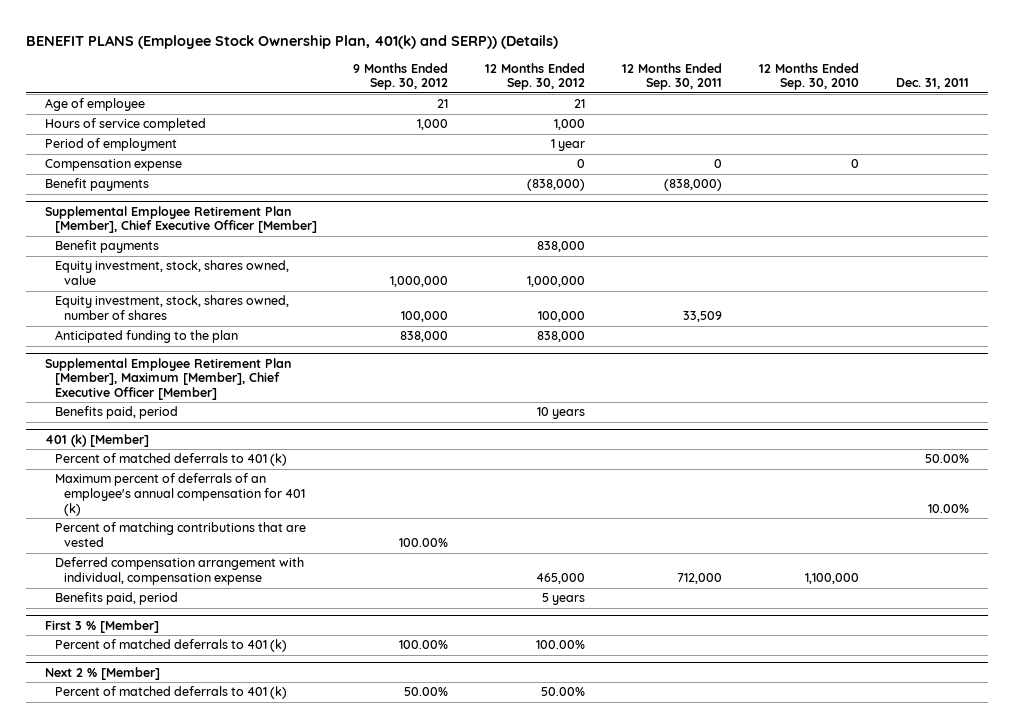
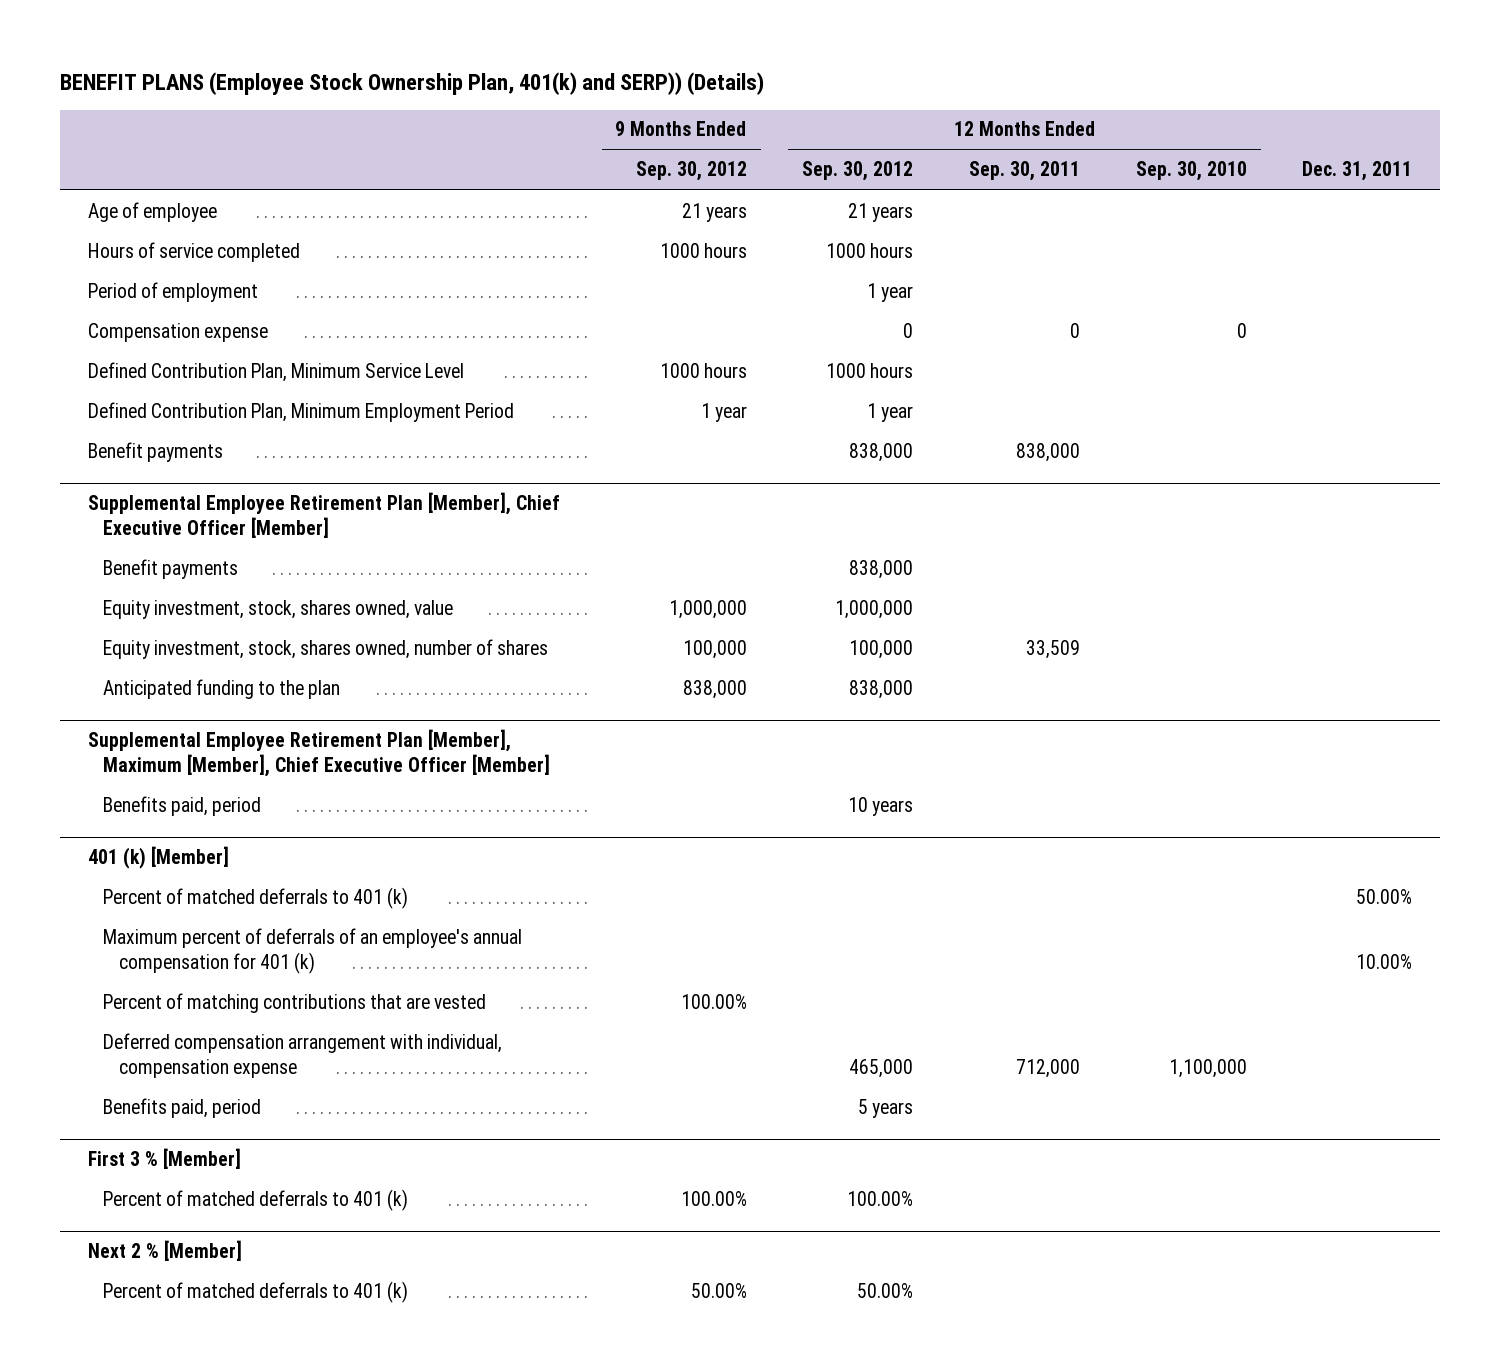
- Age of employee | 21 | 21 | | |
- Hours of service completed | 1,000 | 1,000 | | |
+ Age of employee | 21 years | 21 years | | |
+ Hours of service completed | 1000 hours | 1000 hours | | |
- Benefit payments | | (838,000) | (838,000) | |
+ Defined Contribution Plan, Minimum Service Level | 1000 hours | 1000 hours | | |
+ Defined Contribution Plan, Minimum Employment Period | 1 year | 1 year | | |
+ Benefit payments | | 838,000 | 838,000 | |

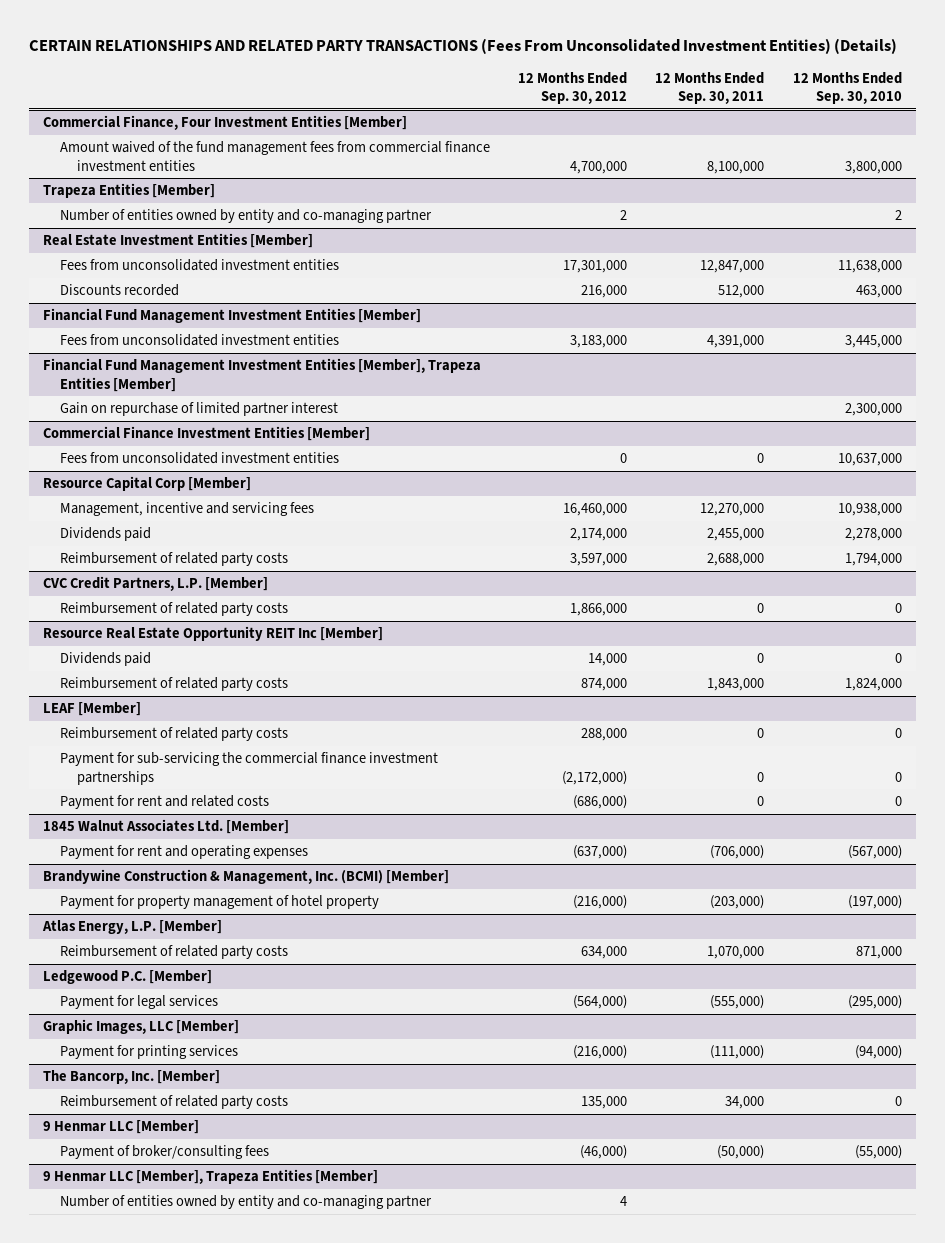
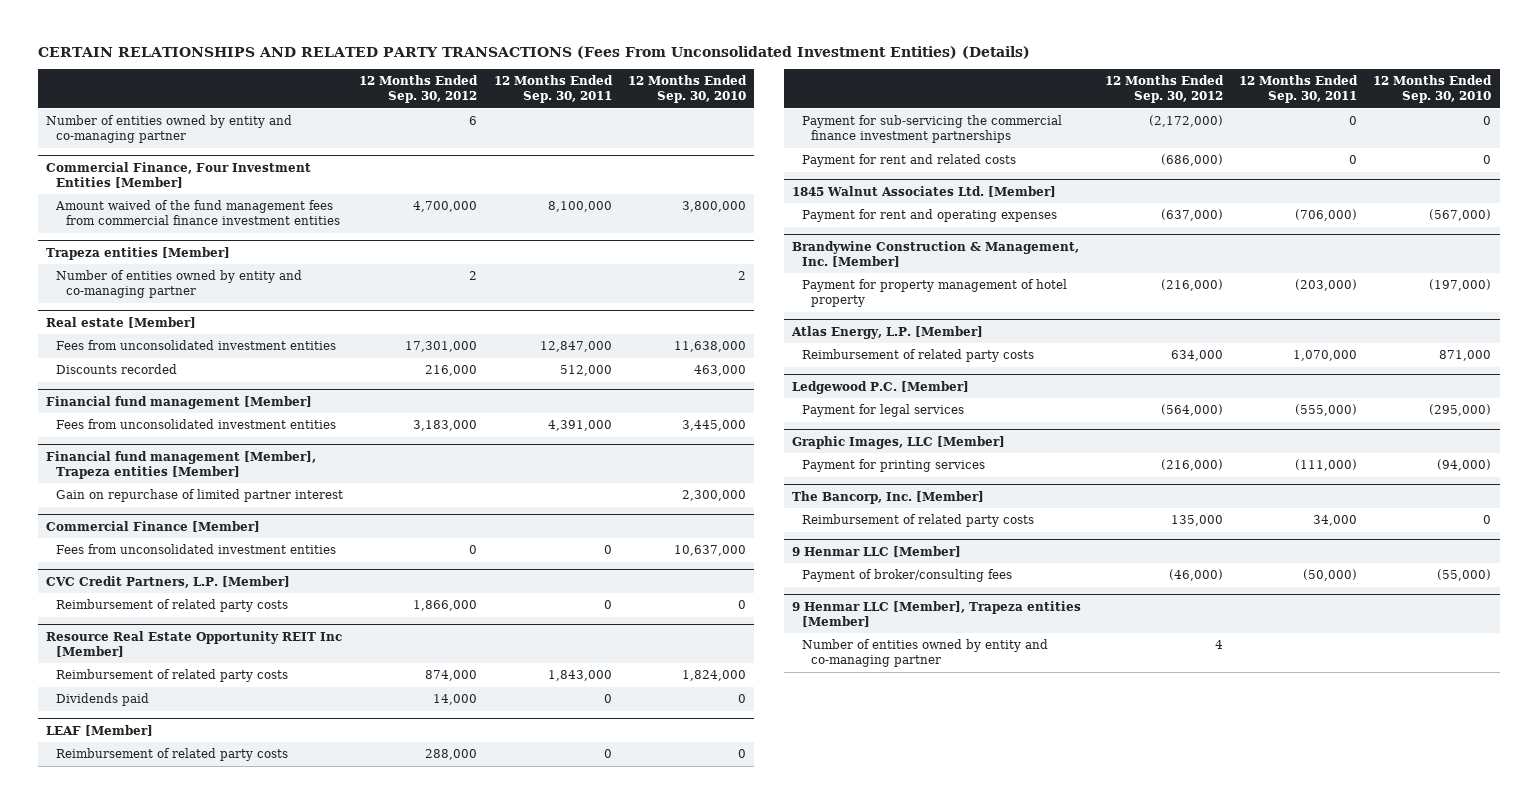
+ Number of entities owned by entity and co-managing partner | 6 | |
- Trapeza Entities [Member]
+ Trapeza entities [Member]
- Real Estate Investment Entities [Member]
+ Real estate [Member]
- Financial Fund Management Investment Entities [Member]
+ Financial fund management [Member]
- Financial Fund Management Investment Entities [Member], Trapeza Entities [Member]
+ Financial fund management [Member], Trapeza entities [Member]
- Commercial Finance Investment Entities [Member]
+ Commercial Finance [Member]
- Resource Capital Corp [Member]
- Management, incentive and servicing fees | 16,460,000 | 12,270,000 | 10,938,000
- Dividends paid | 2,174,000 | 2,455,000 | 2,278,000
- Reimbursement of related party costs | 3,597,000 | 2,688,000 | 1,794,000
@ Resource Real Estate Opportunity REIT Inc [Member]
moved down: Dividends paid | 14,000 | 0 | 0
- Brandywine Construction & Management, Inc. (BCMI) [Member]
+ Brandywine Construction & Management, Inc. [Member]
- 9 Henmar LLC [Member], Trapeza Entities [Member]
+ 9 Henmar LLC [Member], Trapeza entities [Member]

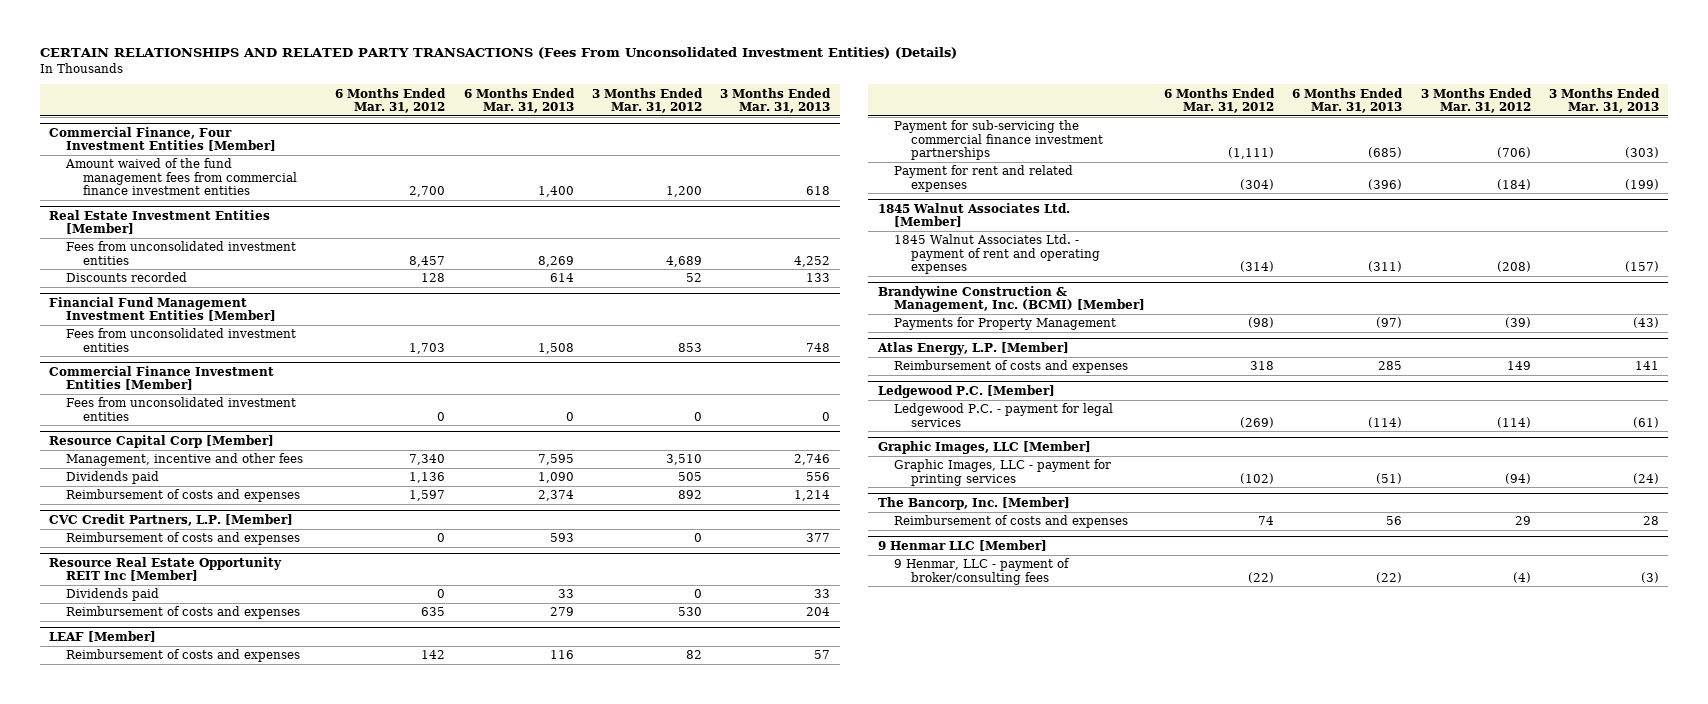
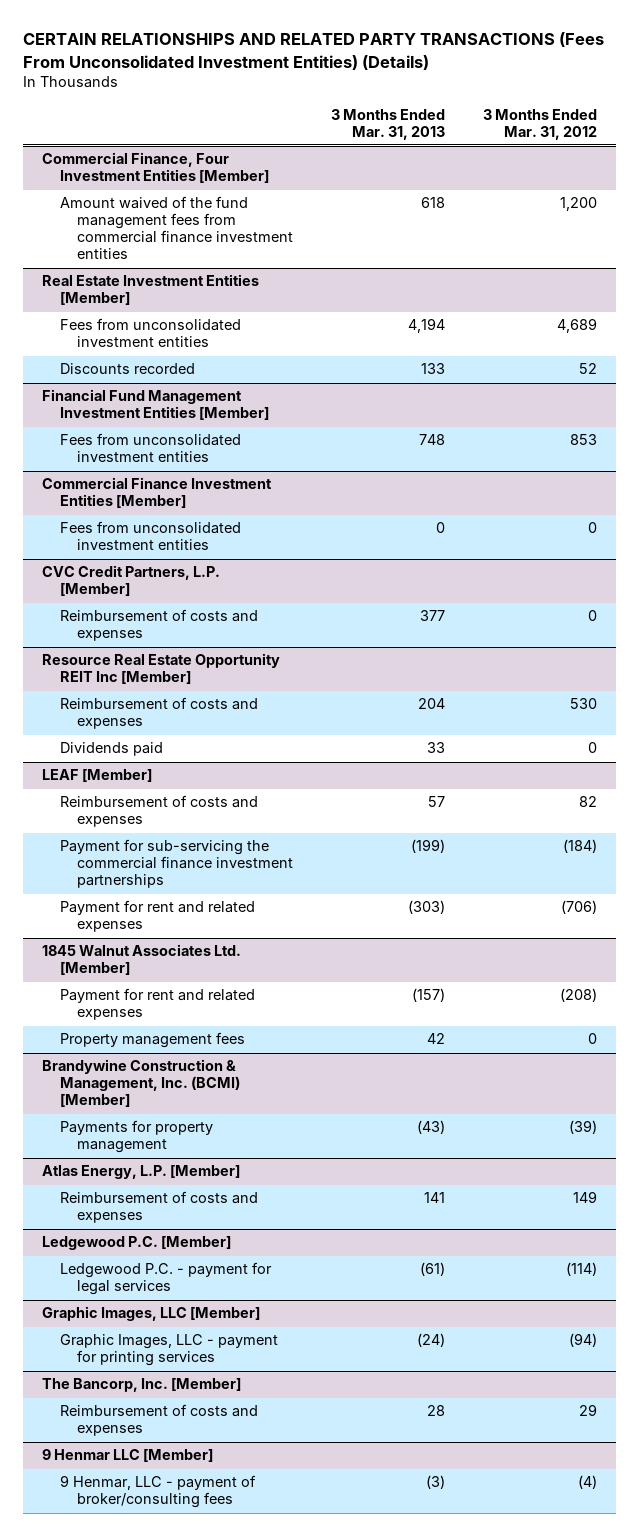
- | 6 Months Ended Mar. 31, 2012 | 6 Months Ended Mar. 31, 2013 | 3 Months Ended Mar. 31, 2012 | 3 Months Ended Mar. 31, 2013
+ | 3 Months Ended Mar. 31, 2013 | 3 Months Ended Mar. 31, 2012
@ Real Estate Investment Entities [Member]
- Fees from unconsolidated investment entities | 8,457 | 8,269 | 4,689 | 4,252
+ Fees from unconsolidated investment entities | 4,194 | 4,689
- Resource Capital Corp [Member]
- Management, incentive and other fees | 7,340 | 7,595 | 3,510 | 2,746
- Dividends paid | 1,136 | 1,090 | 505 | 556
- Reimbursement of costs and expenses | 1,597 | 2,374 | 892 | 1,214
@ Resource Real Estate Opportunity REIT Inc [Member]
moved down: Dividends paid | 33 | 0
@ LEAF [Member]
- Payment for sub-servicing the commercial finance investment partnerships | (1,111) | (685) | (706) | (303)
- Payment for rent and related expenses | (304) | (396) | (184) | (199)
+ Payment for sub-servicing the commercial finance investment partnerships | (199) | (184)
+ Payment for rent and related expenses | (303) | (706)
@ 1845 Walnut Associates Ltd. [Member]
- 1845 Walnut Associates Ltd. - payment of rent and operating expenses | (314) | (311) | (208) | (157)
+ Payment for rent and related expenses | (157) | (208)
+ Property management fees | 42 | 0
@ Brandywine Construction & Management, Inc. (BCMI) [Member]
- Payments for Property Management | (98) | (97) | (39) | (43)
+ Payments for property management | (43) | (39)

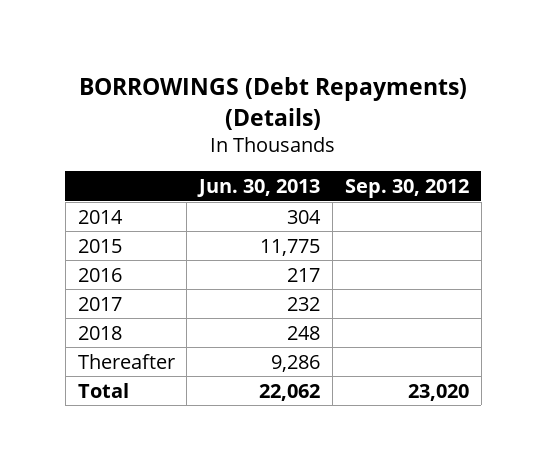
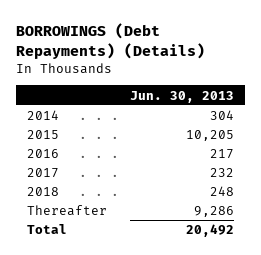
- | Jun. 30, 2013 | Sep. 30, 2012
+ | Jun. 30, 2013
- 2015 | 11,775 |
+ 2015 | 10,205
- Total | 22,062 | 23,020
+ Total | 20,492

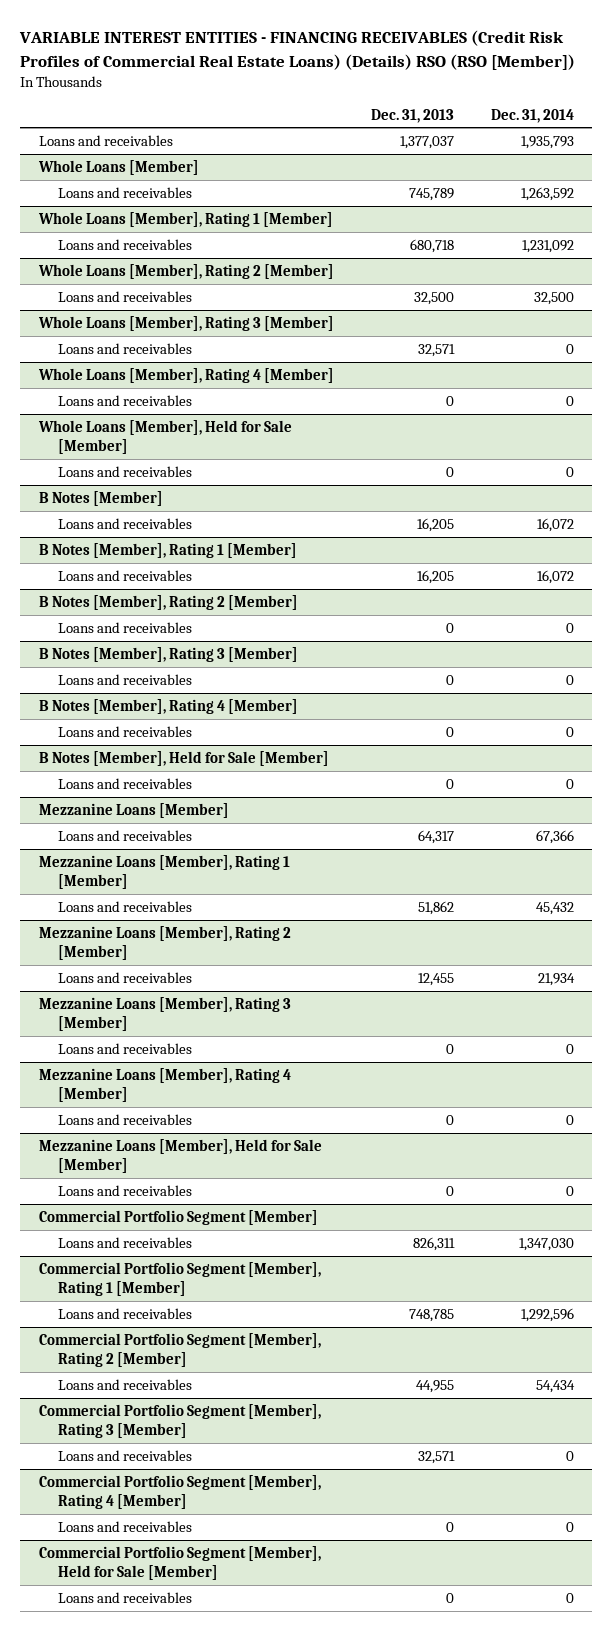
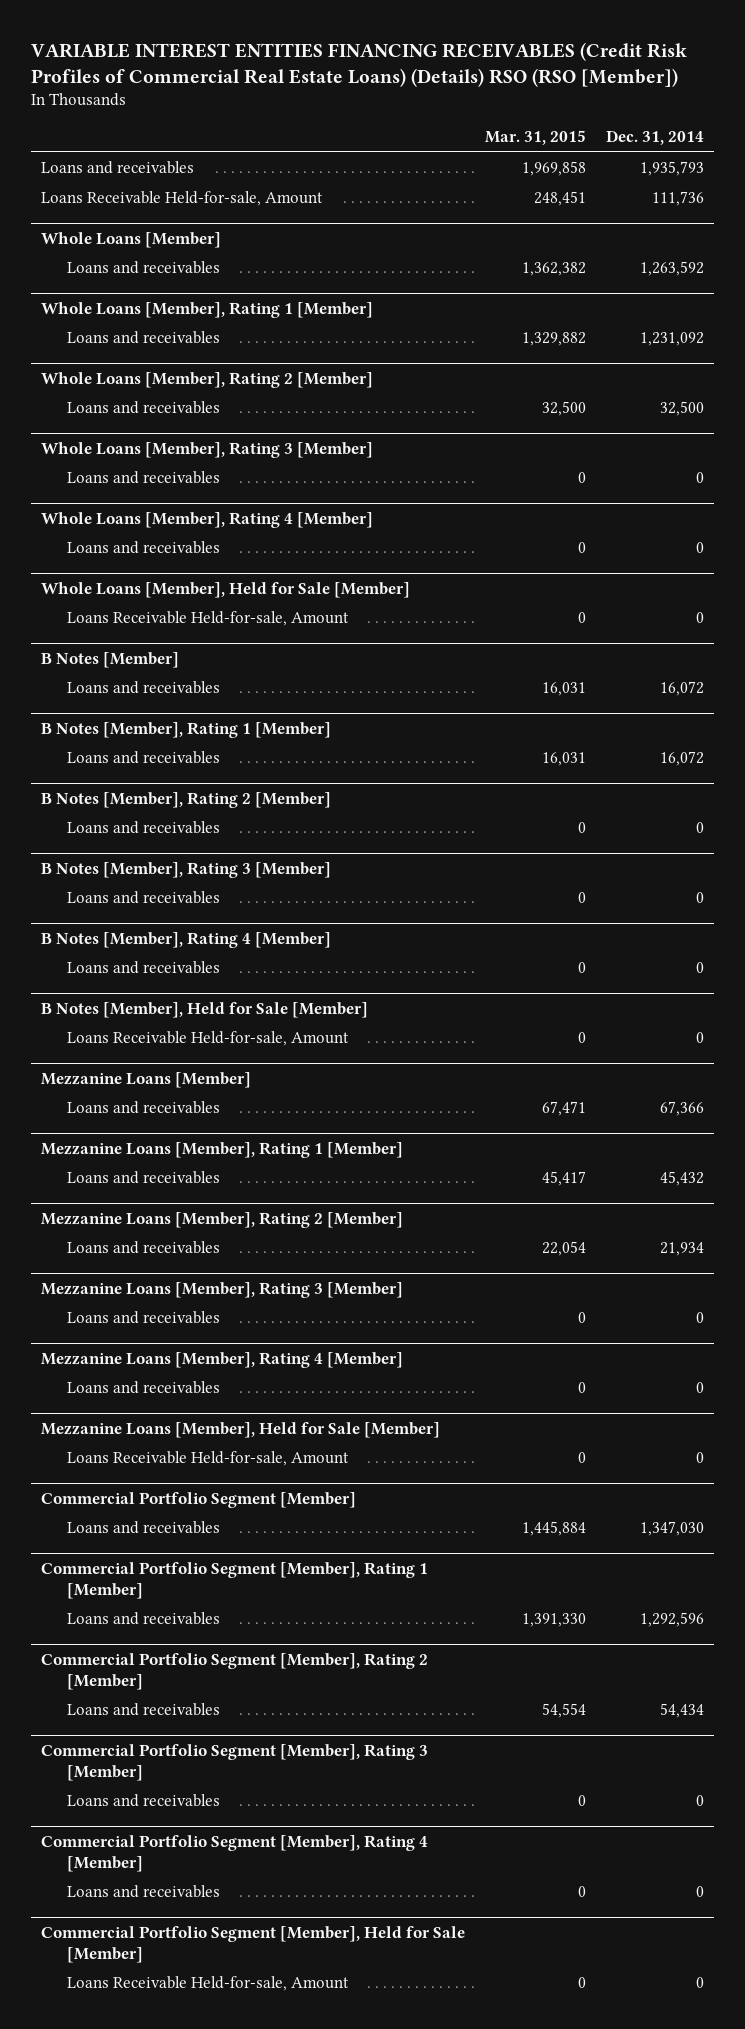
- VARIABLE INTEREST ENTITIES - FINANCING RECEIVABLES (Credit Risk Profiles of Commercial Real Estate Loans) (Details) RSO (RSO [Member])
+ VARIABLE INTEREST ENTITIES FINANCING RECEIVABLES (Credit Risk Profiles of Commercial Real Estate Loans) (Details) RSO (RSO [Member])
- | Dec. 31, 2013 | Dec. 31, 2014
+ | Mar. 31, 2015 | Dec. 31, 2014
+ Loans Receivable Held-for-sale, Amount | 248,451 | 111,736
@ Whole Loans [Member], Held for Sale [Member]
- Loans and receivables | 0 | 0
+ Loans Receivable Held-for-sale, Amount | 0 | 0
@ B Notes [Member], Held for Sale [Member]
- Loans and receivables | 0 | 0
+ Loans Receivable Held-for-sale, Amount | 0 | 0
@ Mezzanine Loans [Member], Held for Sale [Member]
- Loans and receivables | 0 | 0
+ Loans Receivable Held-for-sale, Amount | 0 | 0
@ Commercial Portfolio Segment [Member], Held for Sale [Member]
- Loans and receivables | 0 | 0
+ Loans Receivable Held-for-sale, Amount | 0 | 0

